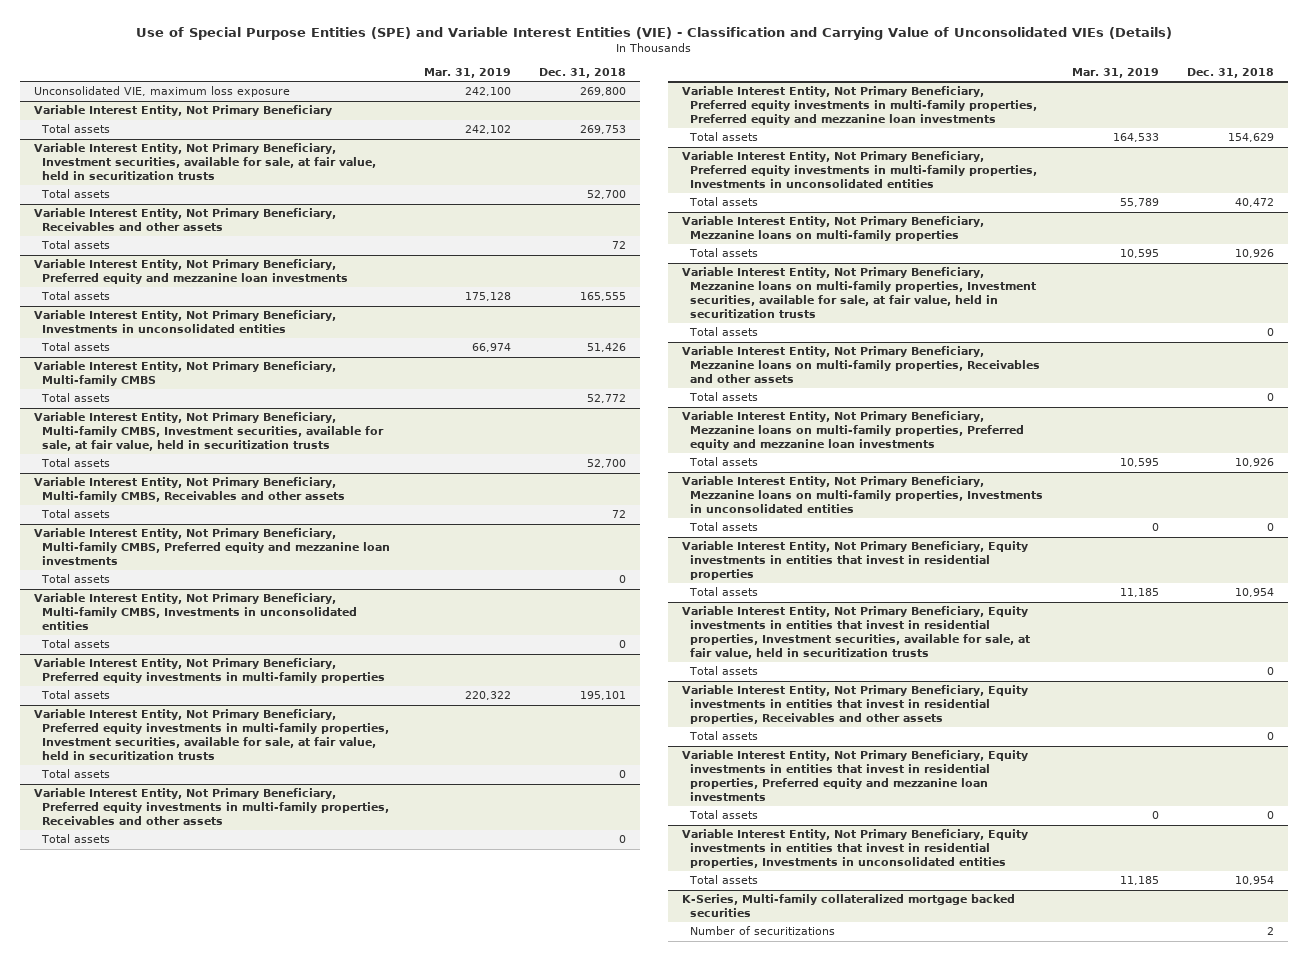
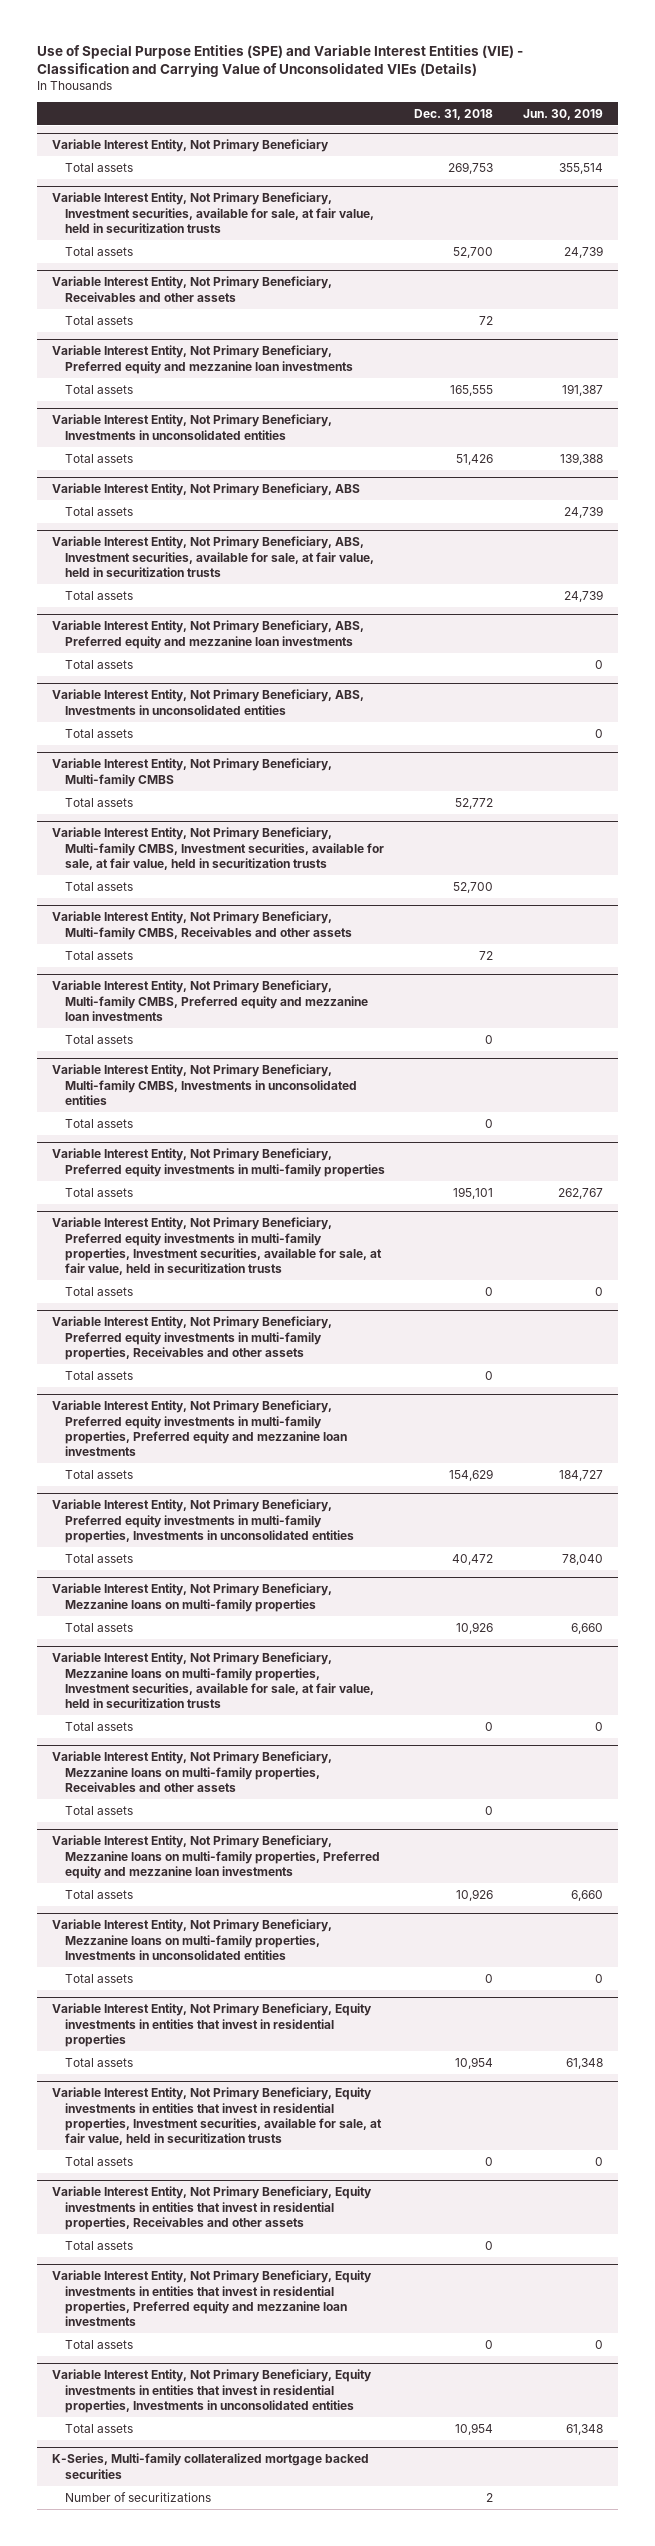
- | Mar. 31, 2019 | Dec. 31, 2018
+ | Dec. 31, 2018 | Jun. 30, 2019
- Unconsolidated VIE, maximum loss exposure | 242,100 | 269,800
+ Variable Interest Entity, Not Primary Beneficiary, ABS
+ Total assets | | 24,739
+ Variable Interest Entity, Not Primary Beneficiary, ABS, Investment securities, available for sale, at fair value, held in securitization trusts
+ Total assets | | 24,739
+ Variable Interest Entity, Not Primary Beneficiary, ABS, Preferred equity and mezzanine loan investments
+ Total assets | | 0
+ Variable Interest Entity, Not Primary Beneficiary, ABS, Investments in unconsolidated entities
+ Total assets | | 0

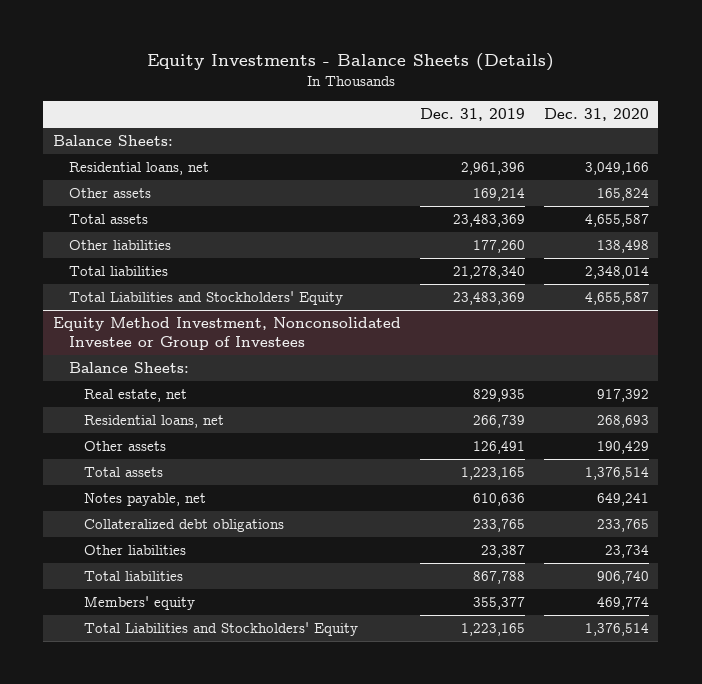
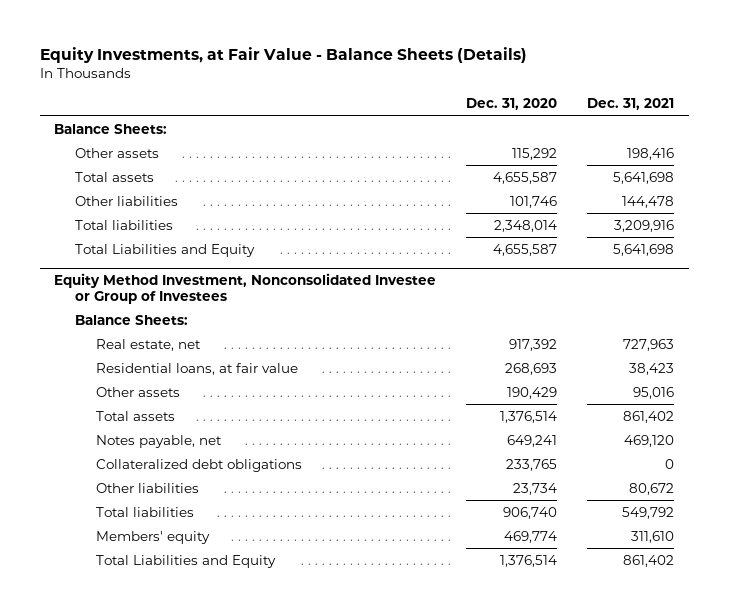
- Equity Investments - Balance Sheets (Details)
+ Equity Investments, at Fair Value - Balance Sheets (Details)
- | Dec. 31, 2019 | Dec. 31, 2020
+ | Dec. 31, 2020 | Dec. 31, 2021
- Residential loans, net | 2,961,396 | 3,049,166
- Other assets | 169,214 | 165,824
+ Other assets | 115,292 | 198,416
- Other liabilities | 177,260 | 138,498
+ Other liabilities | 101,746 | 144,478
- Total Liabilities and Stockholders' Equity | 23,483,369 | 4,655,587
+ Total Liabilities and Equity | 4,655,587 | 5,641,698
@ Equity Method Investment, Nonconsolidated Investee or Group of Investees
- Residential loans, net | 266,739 | 268,693
+ Residential loans, at fair value | 268,693 | 38,423
- Total Liabilities and Stockholders' Equity | 1,223,165 | 1,376,514
+ Total Liabilities and Equity | 1,376,514 | 861,402

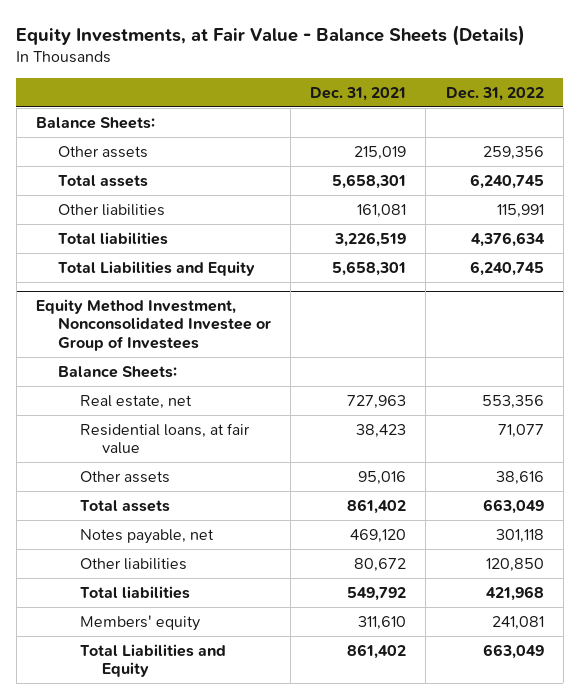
- | Dec. 31, 2020 | Dec. 31, 2021
+ | Dec. 31, 2021 | Dec. 31, 2022
- Other assets | 115,292 | 198,416
- Total assets | 4,655,587 | 5,641,698
- Other liabilities | 101,746 | 144,478
- Total liabilities | 2,348,014 | 3,209,916
- Total Liabilities and Equity | 4,655,587 | 5,641,698
+ Other assets | 215,019 | 259,356
+ Total assets | 5,658,301 | 6,240,745
+ Other liabilities | 161,081 | 115,991
+ Total liabilities | 3,226,519 | 4,376,634
+ Total Liabilities and Equity | 5,658,301 | 6,240,745
@ Equity Method Investment, Nonconsolidated Investee or Group of Investees
- Collateralized debt obligations | 233,765 | 0

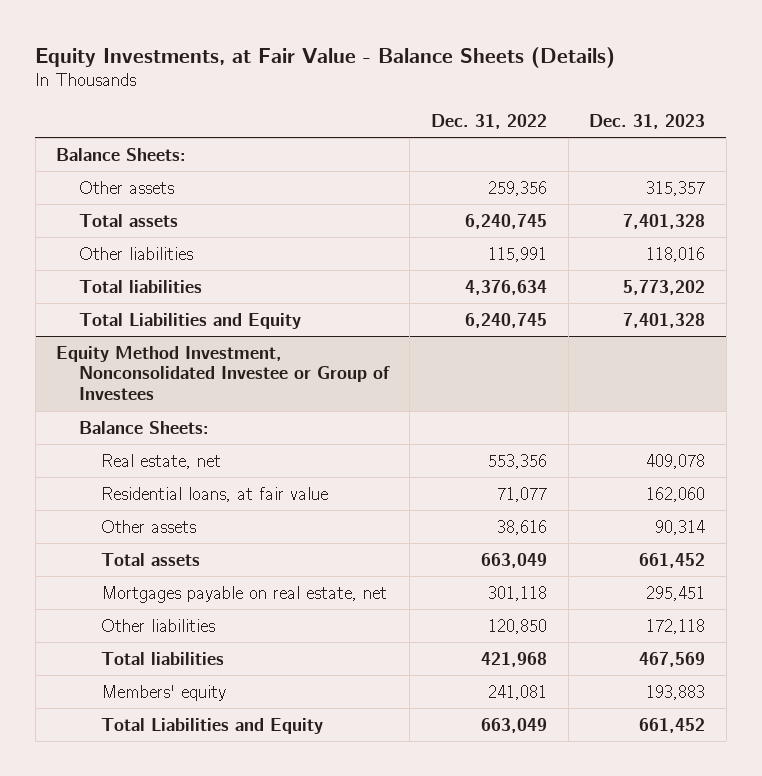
- | Dec. 31, 2021 | Dec. 31, 2022
+ | Dec. 31, 2022 | Dec. 31, 2023
@ Equity Method Investment, Nonconsolidated Investee or Group of Investees
- Notes payable, net | 469,120 | 301,118
+ Mortgages payable on real estate, net | 301,118 | 295,451

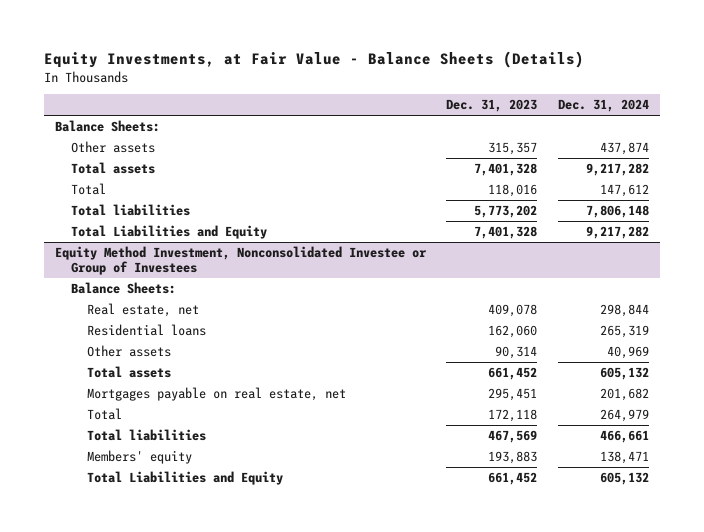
- | Dec. 31, 2022 | Dec. 31, 2023
+ | Dec. 31, 2023 | Dec. 31, 2024
- Other liabilities | 115,991 | 118,016
+ Total | 118,016 | 147,612
@ Equity Method Investment, Nonconsolidated Investee or Group of Investees
- Residential loans, at fair value | 71,077 | 162,060
+ Residential loans | 162,060 | 265,319
- Other liabilities | 120,850 | 172,118
+ Total | 172,118 | 264,979

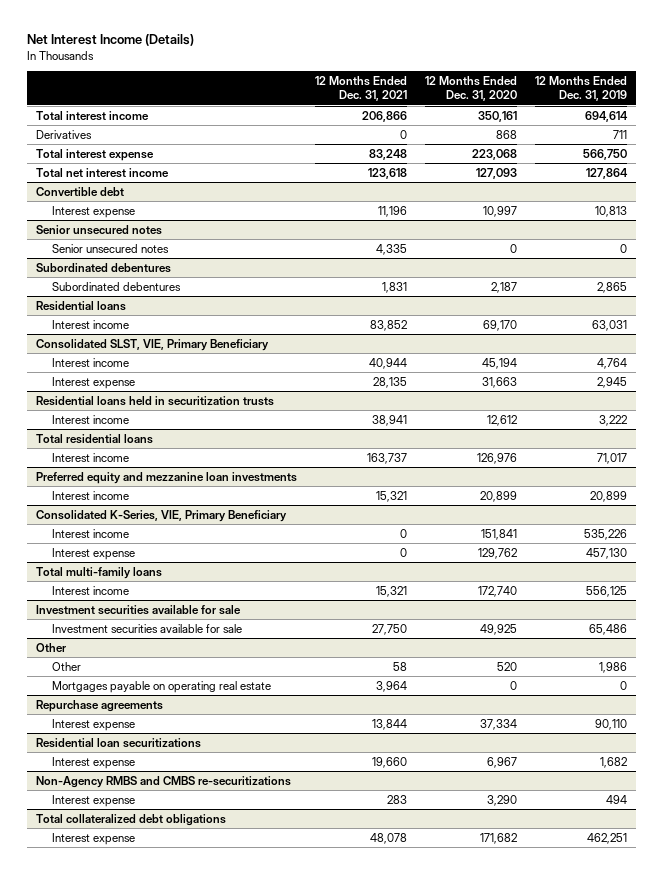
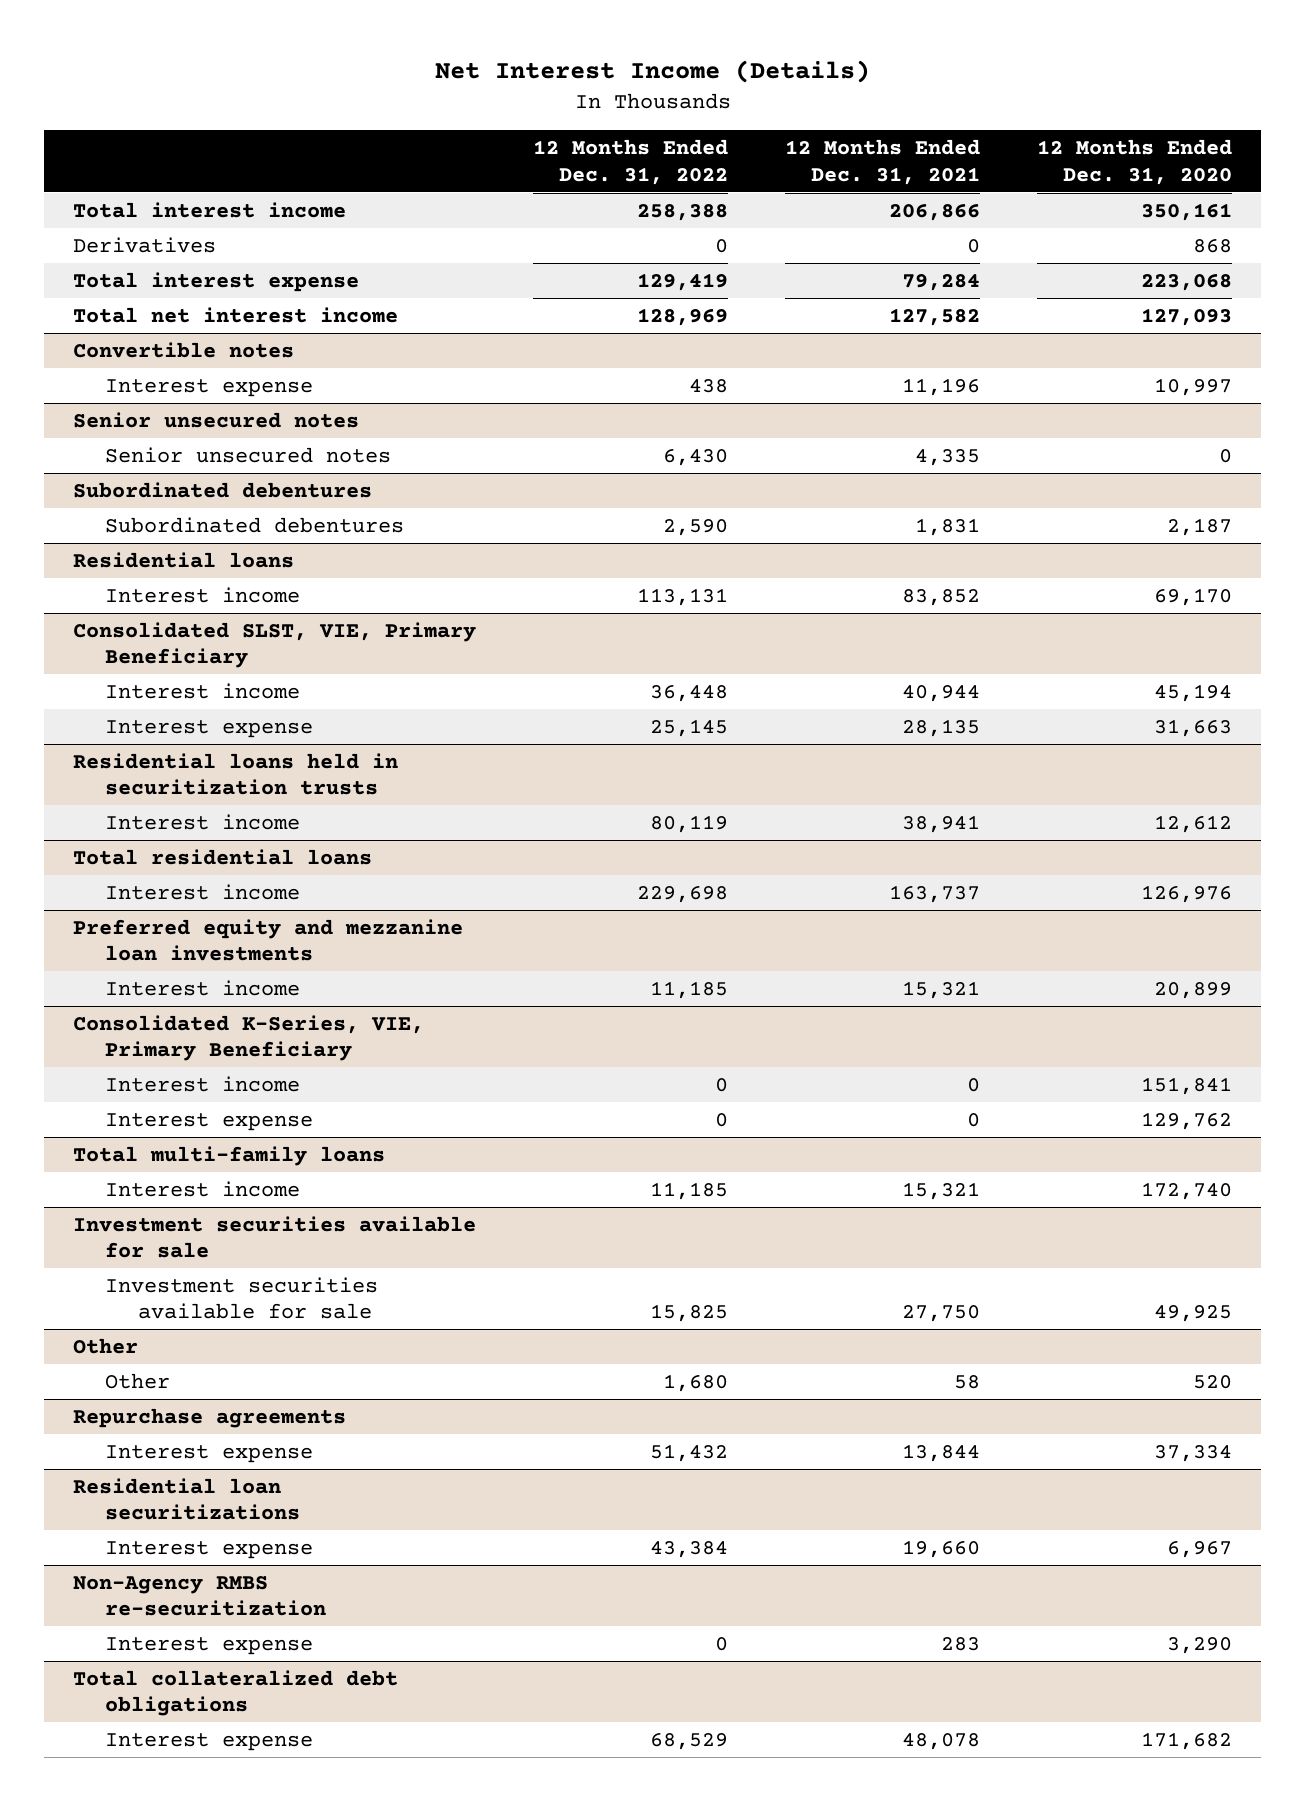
- | 12 Months Ended Dec. 31, 2021 | 12 Months Ended Dec. 31, 2020 | 12 Months Ended Dec. 31, 2019
+ | 12 Months Ended Dec. 31, 2022 | 12 Months Ended Dec. 31, 2021 | 12 Months Ended Dec. 31, 2020
- Total interest expense | 83,248 | 223,068 | 566,750
- Total net interest income | 123,618 | 127,093 | 127,864
- Convertible debt
+ Total interest expense | 129,419 | 79,284 | 223,068
+ Total net interest income | 128,969 | 127,582 | 127,093
+ Convertible notes
@ Other
- Mortgages payable on operating real estate | 3,964 | 0 | 0
- Non-Agency RMBS and CMBS re-securitizations
+ Non-Agency RMBS re-securitization

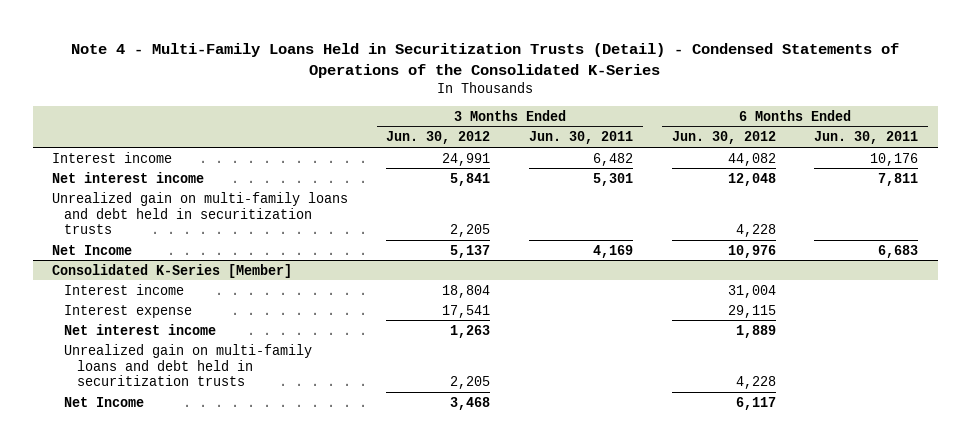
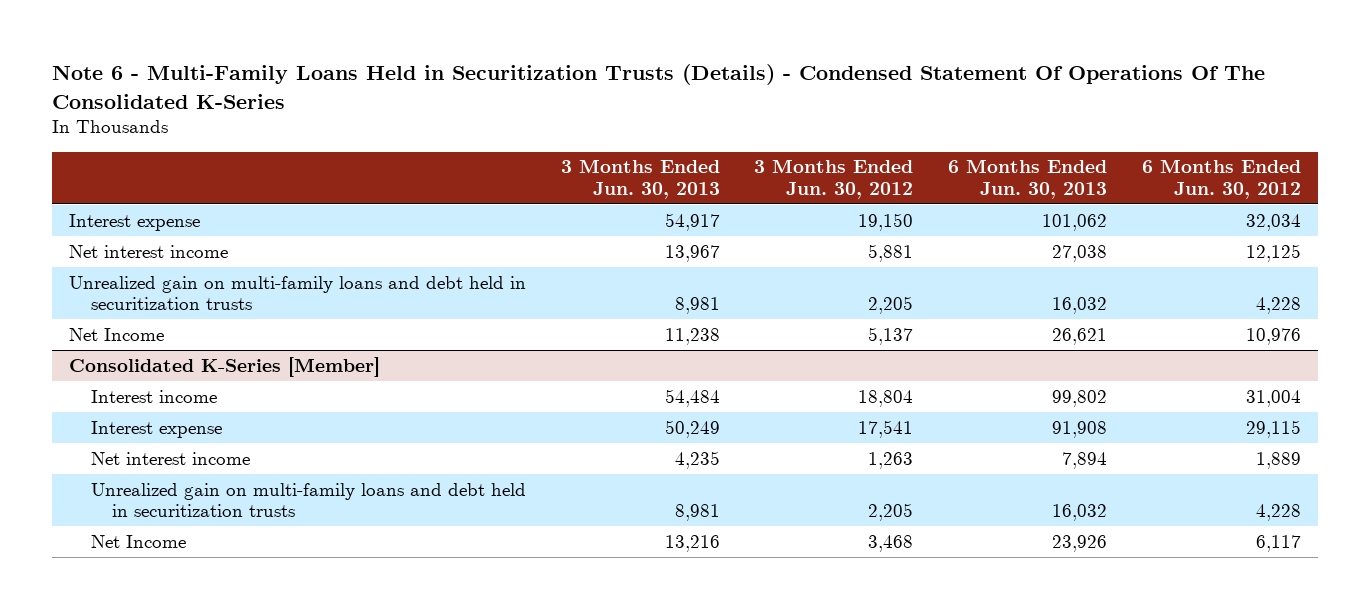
- Note 4 - Multi-Family Loans Held in Securitization Trusts (Detail) - Condensed Statements of Operations of the Consolidated K-Series
+ Note 6 - Multi-Family Loans Held in Securitization Trusts (Details) - Condensed Statement Of Operations Of The Consolidated K-Series
- | 3 Months Ended Jun. 30, 2012 | 3 Months Ended Jun. 30, 2011 | 6 Months Ended Jun. 30, 2012 | 6 Months Ended Jun. 30, 2011
+ | 3 Months Ended Jun. 30, 2013 | 3 Months Ended Jun. 30, 2012 | 6 Months Ended Jun. 30, 2013 | 6 Months Ended Jun. 30, 2012
- Interest income | 24,991 | 6,482 | 44,082 | 10,176
- Net interest income | 5,841 | 5,301 | 12,048 | 7,811
+ Interest expense | 54,917 | 19,150 | 101,062 | 32,034
+ Net interest income | 13,967 | 5,881 | 27,038 | 12,125

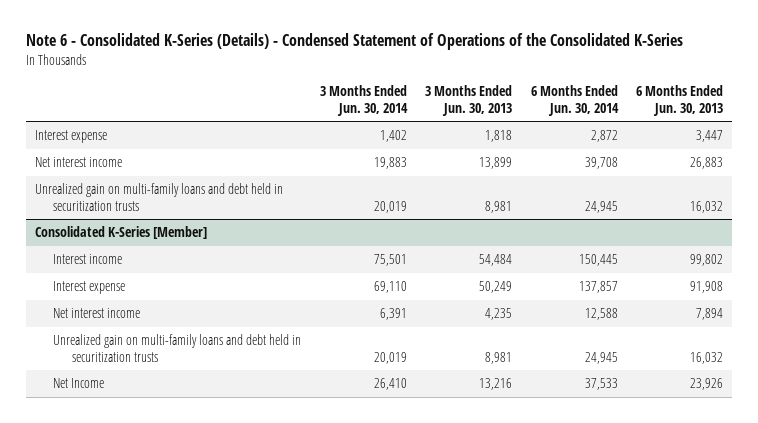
- Note 6 - Multi-Family Loans Held in Securitization Trusts (Details) - Condensed Statement Of Operations Of The Consolidated K-Series
+ Note 6 - Consolidated K-Series (Details) - Condensed Statement of Operations of the Consolidated K-Series
- | 3 Months Ended Jun. 30, 2013 | 3 Months Ended Jun. 30, 2012 | 6 Months Ended Jun. 30, 2013 | 6 Months Ended Jun. 30, 2012
+ | 3 Months Ended Jun. 30, 2014 | 3 Months Ended Jun. 30, 2013 | 6 Months Ended Jun. 30, 2014 | 6 Months Ended Jun. 30, 2013
- Interest expense | 54,917 | 19,150 | 101,062 | 32,034
- Net interest income | 13,967 | 5,881 | 27,038 | 12,125
+ Interest expense | 1,402 | 1,818 | 2,872 | 3,447
+ Net interest income | 19,883 | 13,899 | 39,708 | 26,883
- Net Income | 11,238 | 5,137 | 26,621 | 10,976

